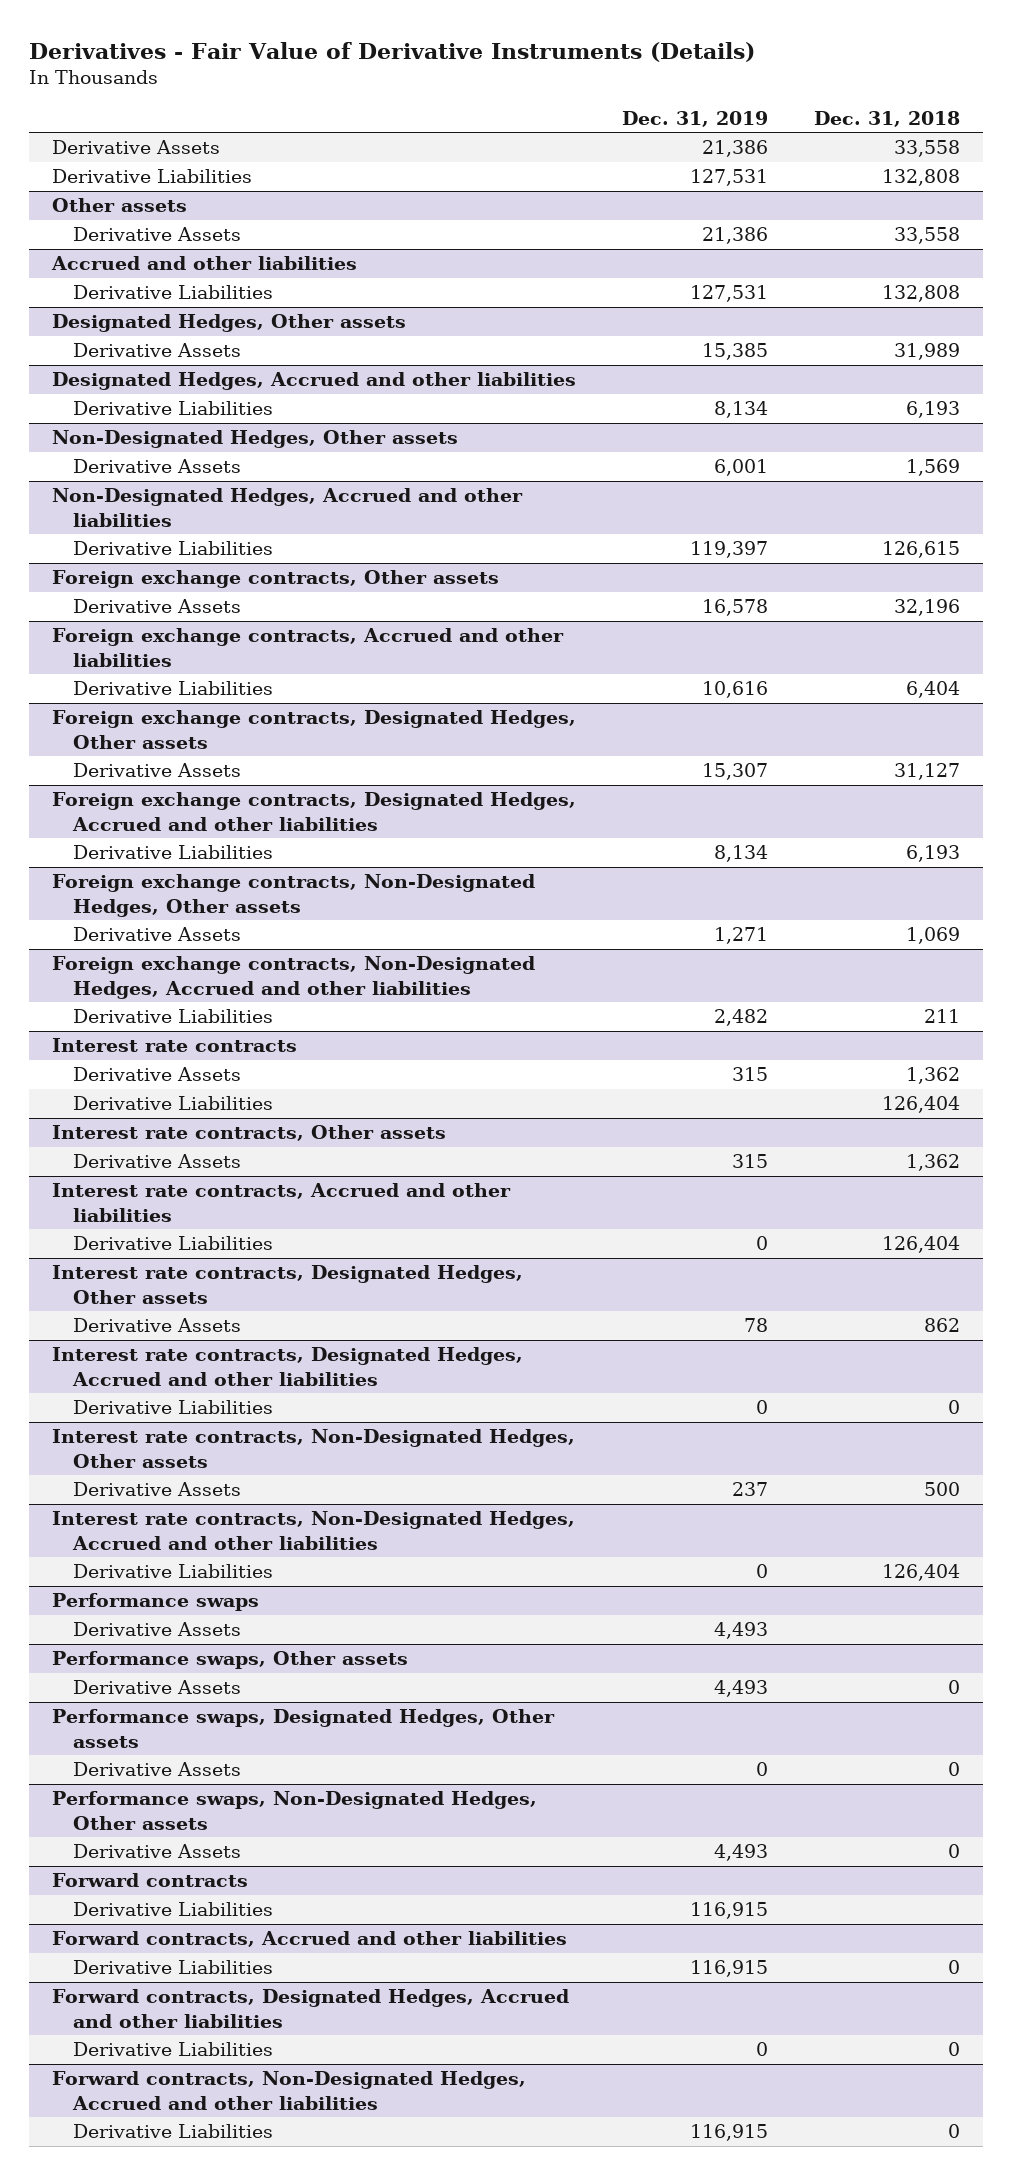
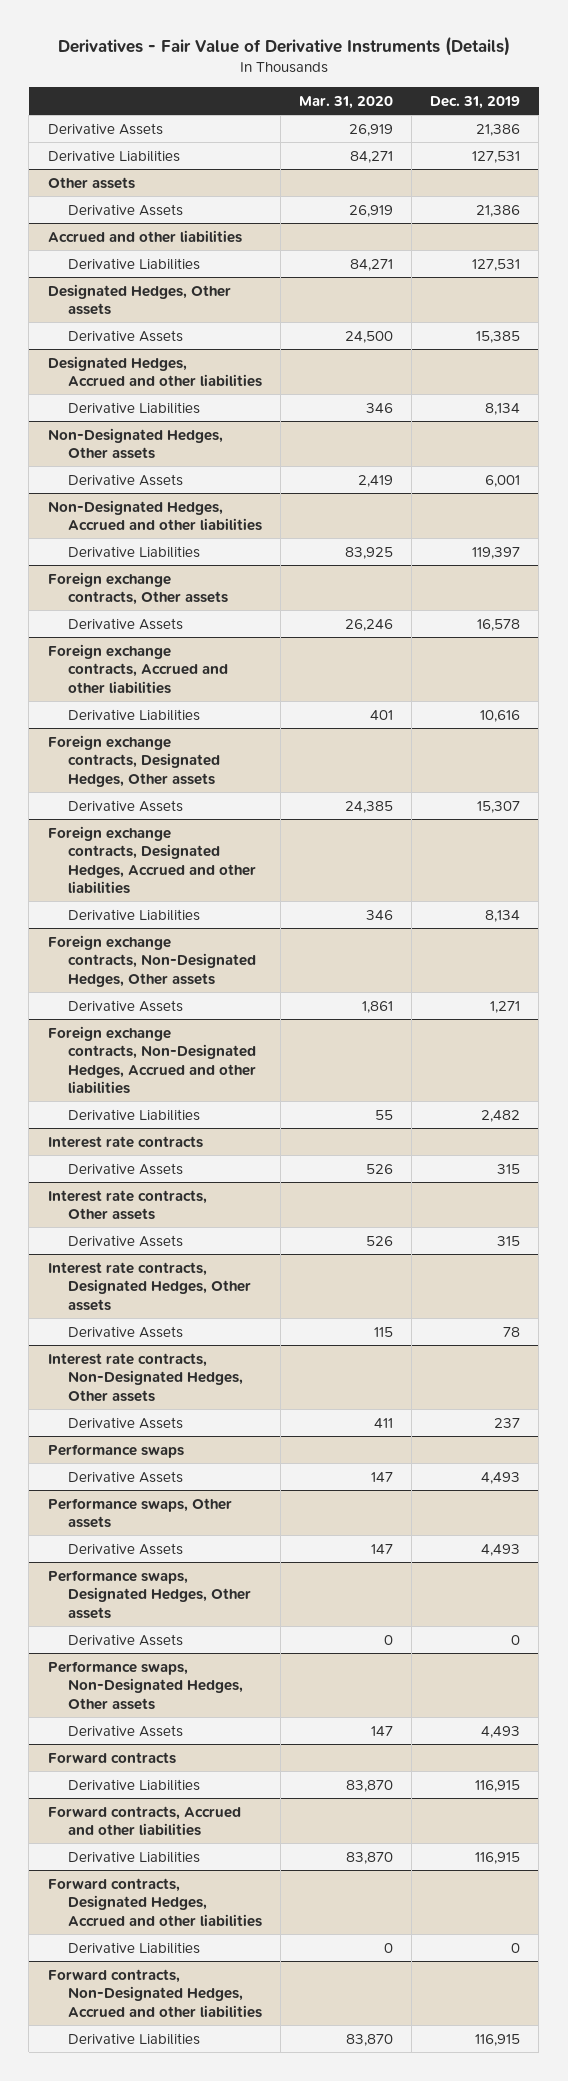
- | Dec. 31, 2019 | Dec. 31, 2018
+ | Mar. 31, 2020 | Dec. 31, 2019
@ Interest rate contracts
- Derivative Liabilities | | 126,404
- Interest rate contracts, Accrued and other liabilities
- Derivative Liabilities | 0 | 126,404
- Interest rate contracts, Designated Hedges, Accrued and other liabilities
- Derivative Liabilities | 0 | 0
- Interest rate contracts, Non-Designated Hedges, Accrued and other liabilities
- Derivative Liabilities | 0 | 126,404

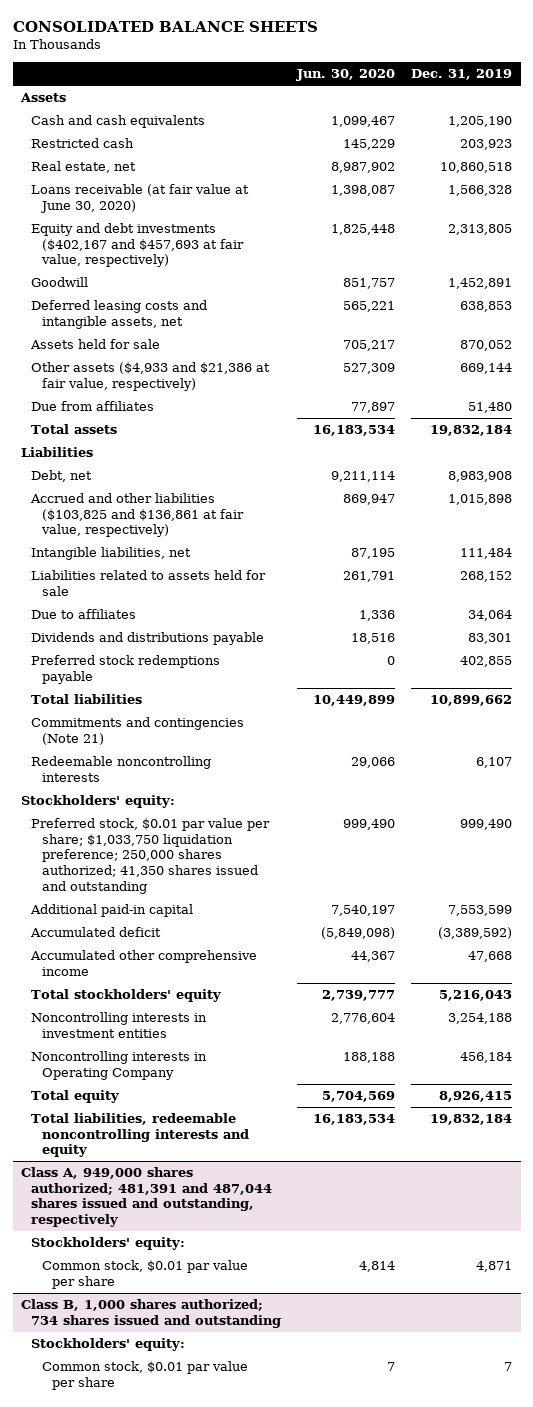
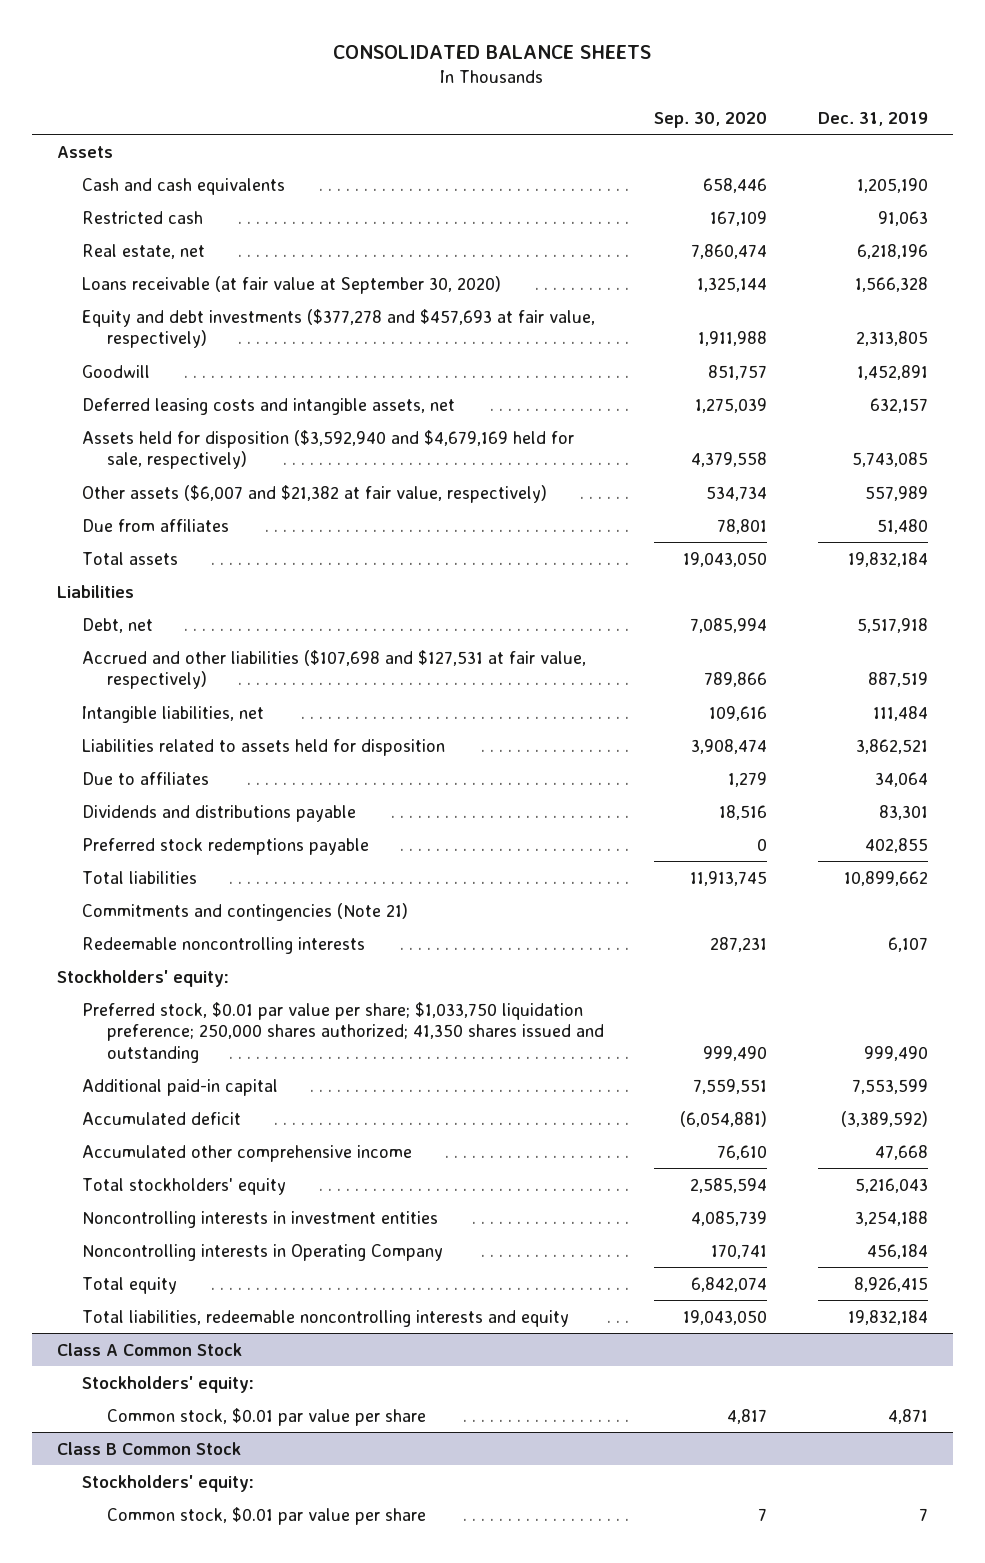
- | Jun. 30, 2020 | Dec. 31, 2019
+ | Sep. 30, 2020 | Dec. 31, 2019
- Restricted cash | 145,229 | 203,923
- Real estate, net | 8,987,902 | 10,860,518
- Loans receivable (at fair value at June 30, 2020) | 1,398,087 | 1,566,328
- Equity and debt investments ($402,167 and $457,693 at fair value, respectively) | 1,825,448 | 2,313,805
+ Restricted cash | 167,109 | 91,063
+ Real estate, net | 7,860,474 | 6,218,196
+ Loans receivable (at fair value at September 30, 2020) | 1,325,144 | 1,566,328
+ Equity and debt investments ($377,278 and $457,693 at fair value, respectively) | 1,911,988 | 2,313,805
- Deferred leasing costs and intangible assets, net | 565,221 | 638,853
- Assets held for sale | 705,217 | 870,052
- Other assets ($4,933 and $21,386 at fair value, respectively) | 527,309 | 669,144
+ Deferred leasing costs and intangible assets, net | 1,275,039 | 632,157
+ Assets held for disposition ($3,592,940 and $4,679,169 held for sale, respectively) | 4,379,558 | 5,743,085
+ Other assets ($6,007 and $21,382 at fair value, respectively) | 534,734 | 557,989
- Debt, net | 9,211,114 | 8,983,908
- Accrued and other liabilities ($103,825 and $136,861 at fair value, respectively) | 869,947 | 1,015,898
+ Debt, net | 7,085,994 | 5,517,918
+ Accrued and other liabilities ($107,698 and $127,531 at fair value, respectively) | 789,866 | 887,519
- Liabilities related to assets held for sale | 261,791 | 268,152
+ Liabilities related to assets held for disposition | 3,908,474 | 3,862,521
- Class A, 949,000 shares authorized; 481,391 and 487,044 shares issued and outstanding, respectively
+ Class A Common Stock
- Class B, 1,000 shares authorized; 734 shares issued and outstanding
+ Class B Common Stock

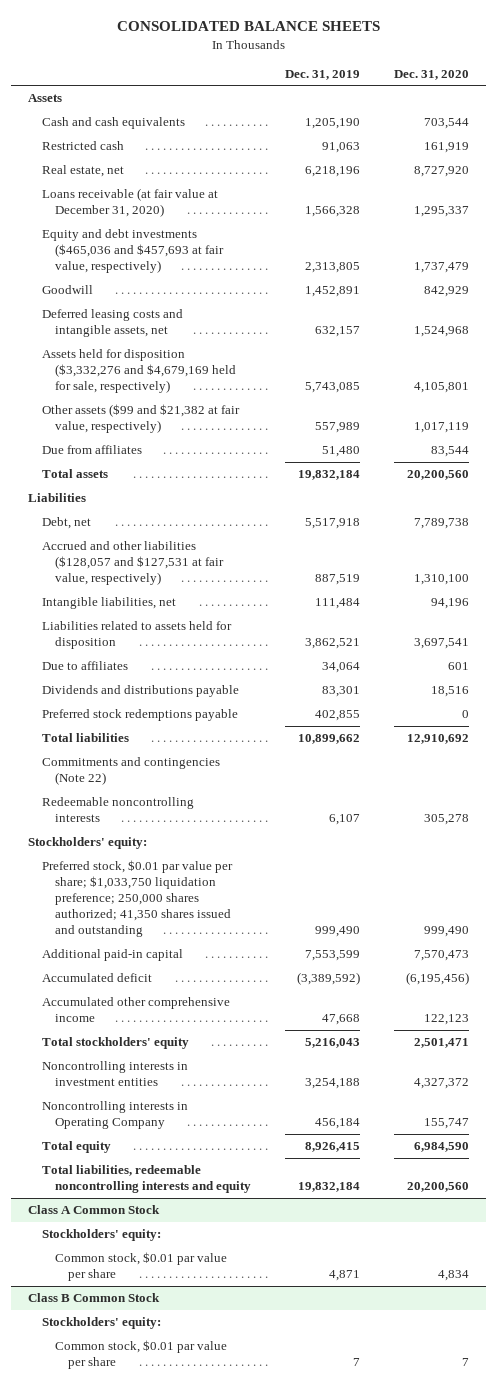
- | Sep. 30, 2020 | Dec. 31, 2019
+ | Dec. 31, 2019 | Dec. 31, 2020
- Loans receivable (at fair value at September 30, 2020) | 1,325,144 | 1,566,328
- Equity and debt investments ($377,278 and $457,693 at fair value, respectively) | 1,911,988 | 2,313,805
+ Loans receivable (at fair value at December 31, 2020) | 1,566,328 | 1,295,337
+ Equity and debt investments ($465,036 and $457,693 at fair value, respectively) | 2,313,805 | 1,737,479
- Assets held for disposition ($3,592,940 and $4,679,169 held for sale, respectively) | 4,379,558 | 5,743,085
- Other assets ($6,007 and $21,382 at fair value, respectively) | 534,734 | 557,989
+ Assets held for disposition ($3,332,276 and $4,679,169 held for sale, respectively) | 5,743,085 | 4,105,801
+ Other assets ($99 and $21,382 at fair value, respectively) | 557,989 | 1,017,119
- Accrued and other liabilities ($107,698 and $127,531 at fair value, respectively) | 789,866 | 887,519
+ Accrued and other liabilities ($128,057 and $127,531 at fair value, respectively) | 887,519 | 1,310,100
- Commitments and contingencies (Note 21)
+ Commitments and contingencies (Note 22)

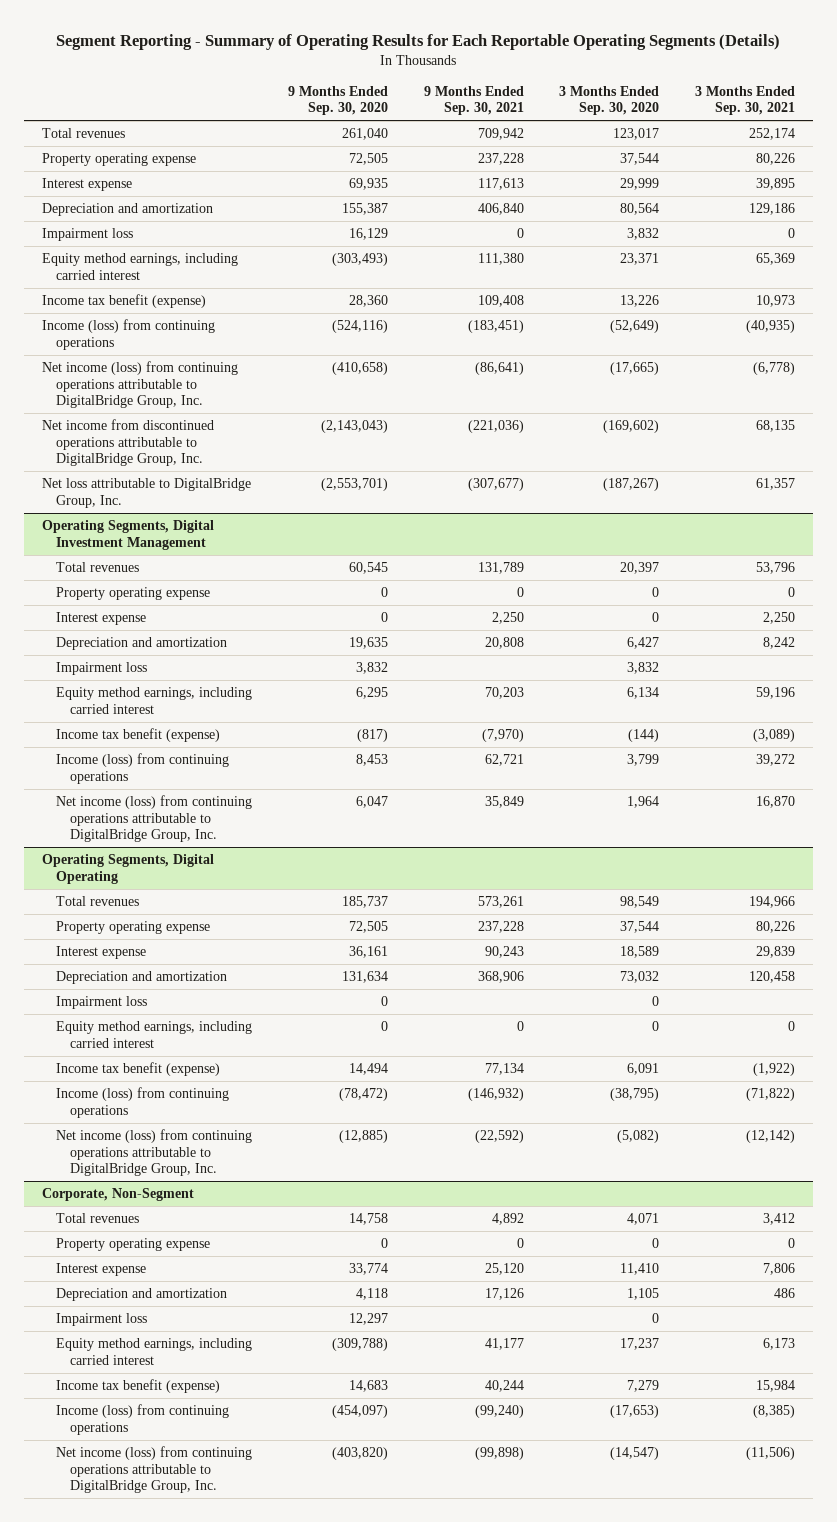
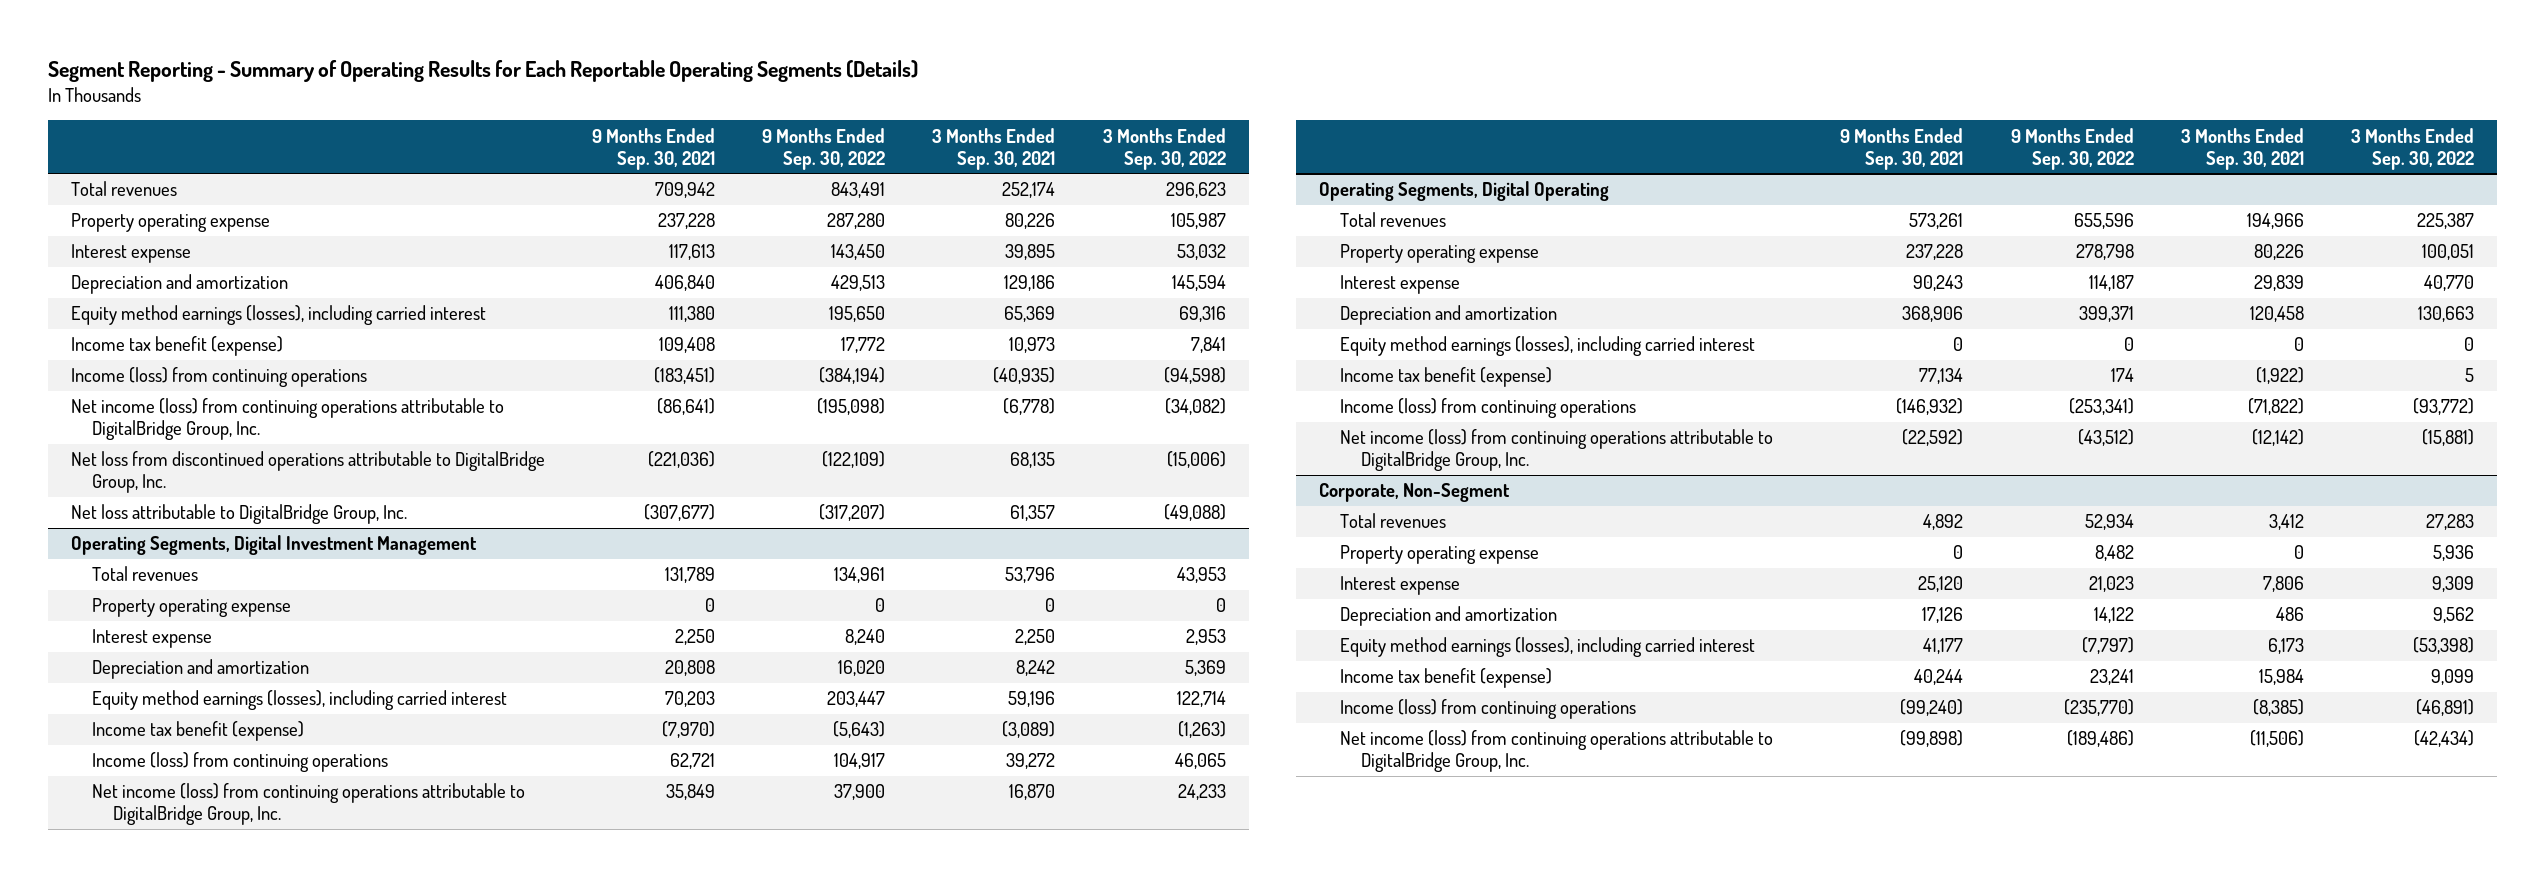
- | 9 Months Ended Sep. 30, 2020 | 9 Months Ended Sep. 30, 2021 | 3 Months Ended Sep. 30, 2020 | 3 Months Ended Sep. 30, 2021
+ | 9 Months Ended Sep. 30, 2021 | 9 Months Ended Sep. 30, 2022 | 3 Months Ended Sep. 30, 2021 | 3 Months Ended Sep. 30, 2022
- Impairment loss | 16,129 | 0 | 3,832 | 0
- Equity method earnings, including carried interest | (303,493) | 111,380 | 23,371 | 65,369
+ Equity method earnings (losses), including carried interest | 111,380 | 195,650 | 65,369 | 69,316
- Net income from discontinued operations attributable to DigitalBridge Group, Inc. | (2,143,043) | (221,036) | (169,602) | 68,135
+ Net loss from discontinued operations attributable to DigitalBridge Group, Inc. | (221,036) | (122,109) | 68,135 | (15,006)
@ Operating Segments, Digital Investment Management
- Impairment loss | 3,832 | | 3,832 |
- Equity method earnings, including carried interest | 6,295 | 70,203 | 6,134 | 59,196
+ Equity method earnings (losses), including carried interest | 70,203 | 203,447 | 59,196 | 122,714
@ Operating Segments, Digital Operating
- Impairment loss | 0 | | 0 |
- Equity method earnings, including carried interest | 0 | 0 | 0 | 0
+ Equity method earnings (losses), including carried interest | 0 | 0 | 0 | 0
@ Corporate, Non-Segment
- Impairment loss | 12,297 | | 0 |
- Equity method earnings, including carried interest | (309,788) | 41,177 | 17,237 | 6,173
+ Equity method earnings (losses), including carried interest | 41,177 | (7,797) | 6,173 | (53,398)

